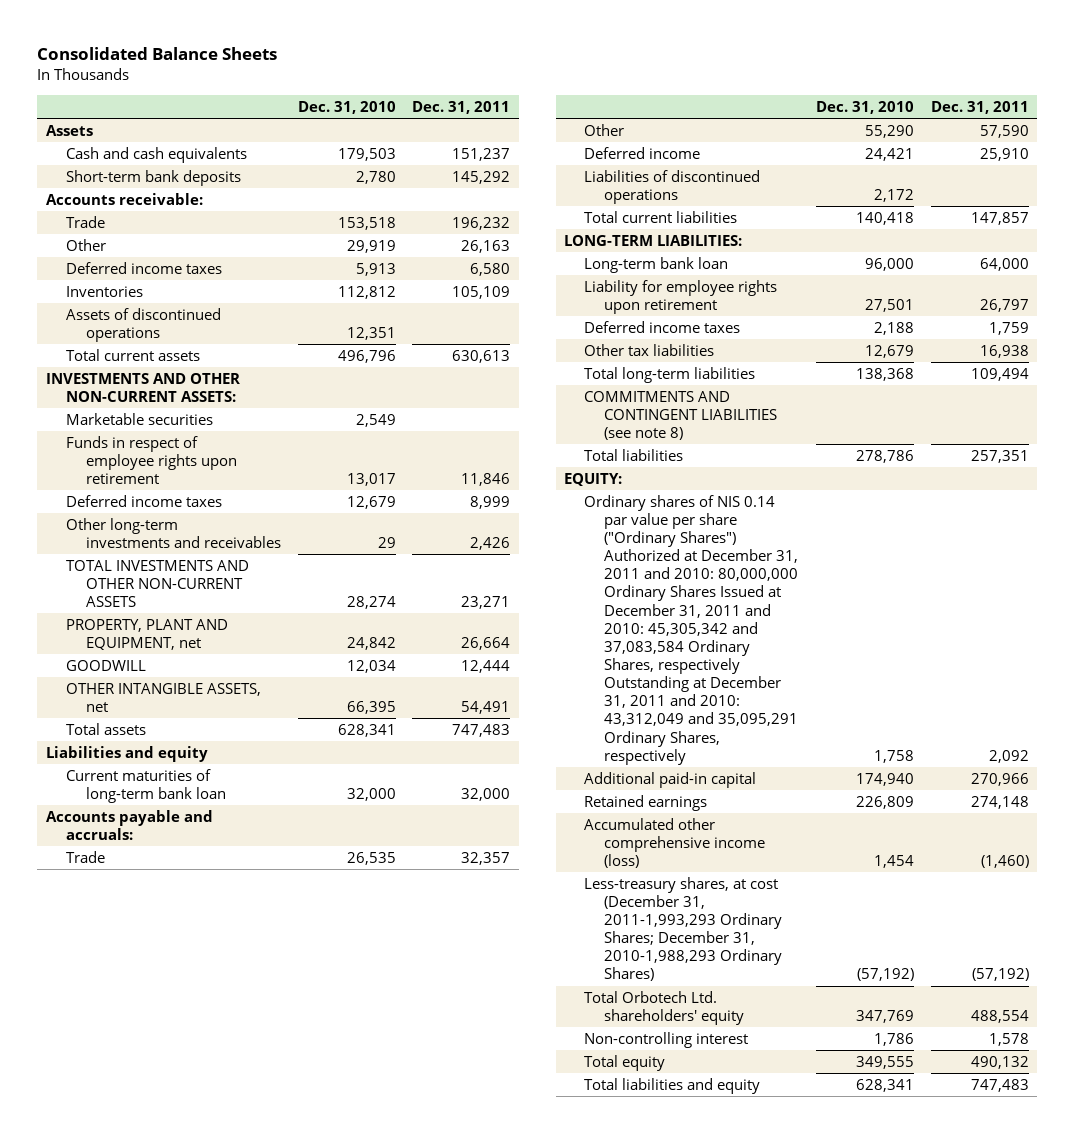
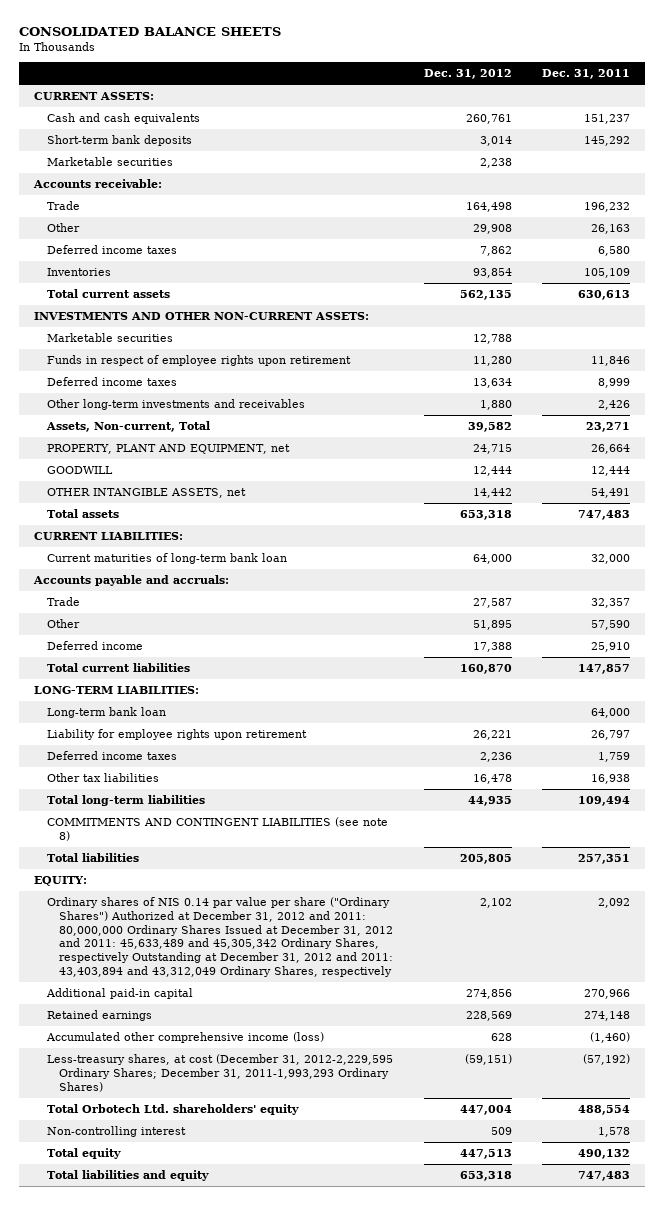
- Consolidated Balance Sheets
+ CONSOLIDATED BALANCE SHEETS
- | Dec. 31, 2010 | Dec. 31, 2011
+ | Dec. 31, 2012 | Dec. 31, 2011
- Assets
+ CURRENT ASSETS:
+ Marketable securities | 2,238 |
- Assets of discontinued operations | 12,351 |
- TOTAL INVESTMENTS AND OTHER NON-CURRENT ASSETS | 28,274 | 23,271
+ Assets, Non-current, Total | 39,582 | 23,271
- Liabilities and equity
+ CURRENT LIABILITIES:
- Liabilities of discontinued operations | 2,172 |
- Ordinary shares of NIS 0.14 par value per share ("Ordinary Shares") Authorized at December 31, 2011 and 2010: 80,000,000 Ordinary Shares Issued at December 31, 2011 and 2010: 45,305,342 and 37,083,584 Ordinary Shares, respectively Outstanding at December 31, 2011 and 2010: 43,312,049 and 35,095,291 Ordinary Shares, respectively | 1,758 | 2,092
+ Ordinary shares of NIS 0.14 par value per share ("Ordinary Shares") Authorized at December 31, 2012 and 2011: 80,000,000 Ordinary Shares Issued at December 31, 2012 and 2011: 45,633,489 and 45,305,342 Ordinary Shares, respectively Outstanding at December 31, 2012 and 2011: 43,403,894 and 43,312,049 Ordinary Shares, respectively | 2,102 | 2,092
- Less-treasury shares, at cost (December 31, 2011-1,993,293 Ordinary Shares; December 31, 2010-1,988,293 Ordinary Shares) | (57,192) | (57,192)
+ Less-treasury shares, at cost (December 31, 2012-2,229,595 Ordinary Shares; December 31, 2011-1,993,293 Ordinary Shares) | (59,151) | (57,192)

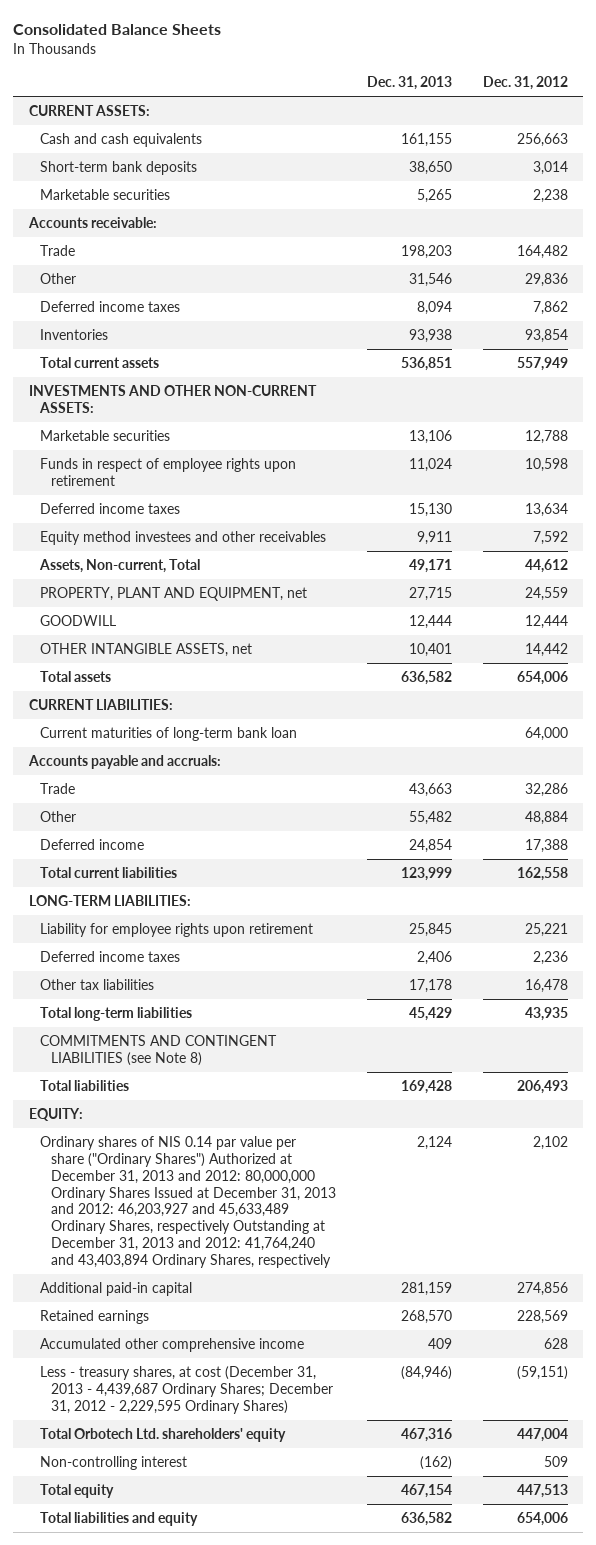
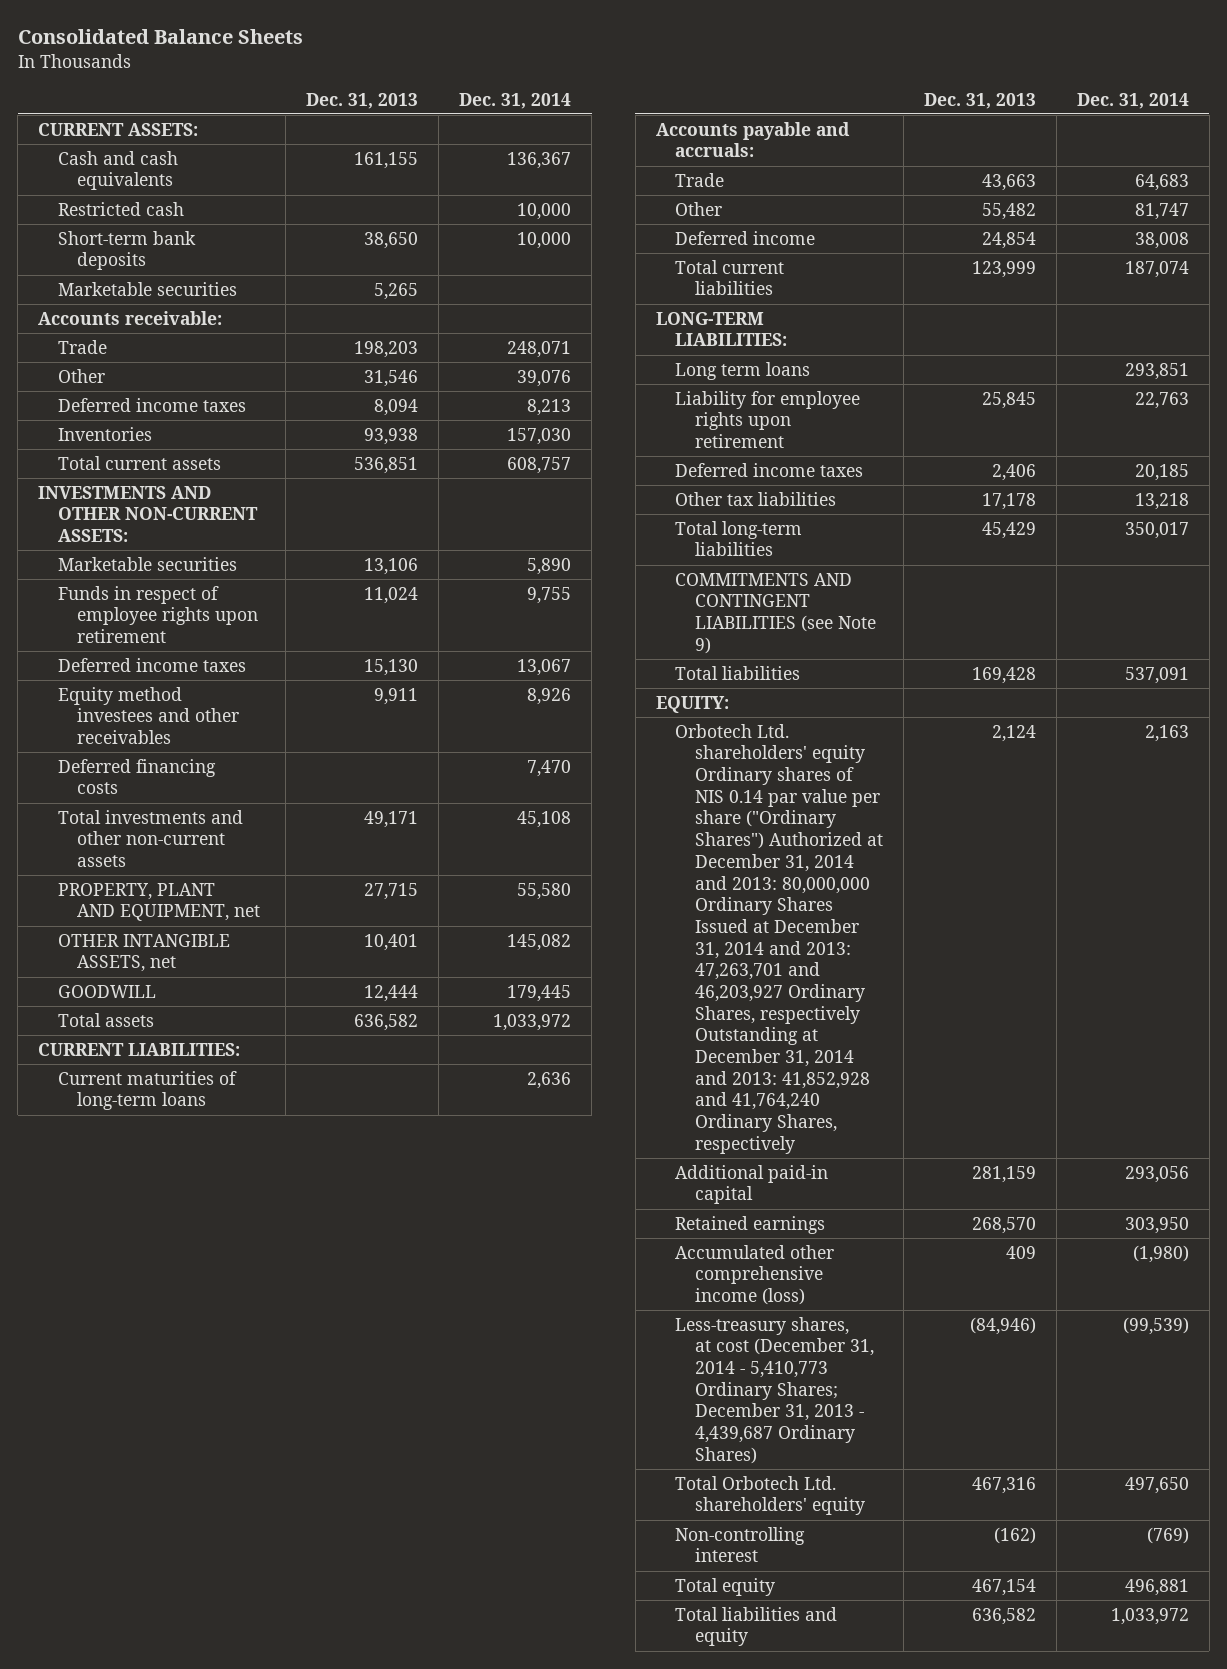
- | Dec. 31, 2013 | Dec. 31, 2012
+ | Dec. 31, 2013 | Dec. 31, 2014
+ Restricted cash | | 10,000
- Assets, Non-current, Total | 49,171 | 44,612
+ Deferred financing costs | | 7,470
+ Total investments and other non-current assets | 49,171 | 45,108
moved down: GOODWILL | 12,444 | 179,445
- Current maturities of long-term bank loan | | 64,000
+ Current maturities of long-term loans | | 2,636
+ Long term loans | | 293,851
- COMMITMENTS AND CONTINGENT LIABILITIES (see Note 8)
+ COMMITMENTS AND CONTINGENT LIABILITIES (see Note 9)
- Ordinary shares of NIS 0.14 par value per share ("Ordinary Shares") Authorized at December 31, 2013 and 2012: 80,000,000 Ordinary Shares Issued at December 31, 2013 and 2012: 46,203,927 and 45,633,489 Ordinary Shares, respectively Outstanding at December 31, 2013 and 2012: 41,764,240 and 43,403,894 Ordinary Shares, respectively | 2,124 | 2,102
+ Orbotech Ltd. shareholders' equity Ordinary shares of NIS 0.14 par value per share ("Ordinary Shares") Authorized at December 31, 2014 and 2013: 80,000,000 Ordinary Shares Issued at December 31, 2014 and 2013: 47,263,701 and 46,203,927 Ordinary Shares, respectively Outstanding at December 31, 2014 and 2013: 41,852,928 and 41,764,240 Ordinary Shares, respectively | 2,124 | 2,163
- Accumulated other comprehensive income | 409 | 628
- Less - treasury shares, at cost (December 31, 2013 - 4,439,687 Ordinary Shares; December 31, 2012 - 2,229,595 Ordinary Shares) | (84,946) | (59,151)
+ Accumulated other comprehensive income (loss) | 409 | (1,980)
+ Less-treasury shares, at cost (December 31, 2014 - 5,410,773 Ordinary Shares; December 31, 2013 - 4,439,687 Ordinary Shares) | (84,946) | (99,539)

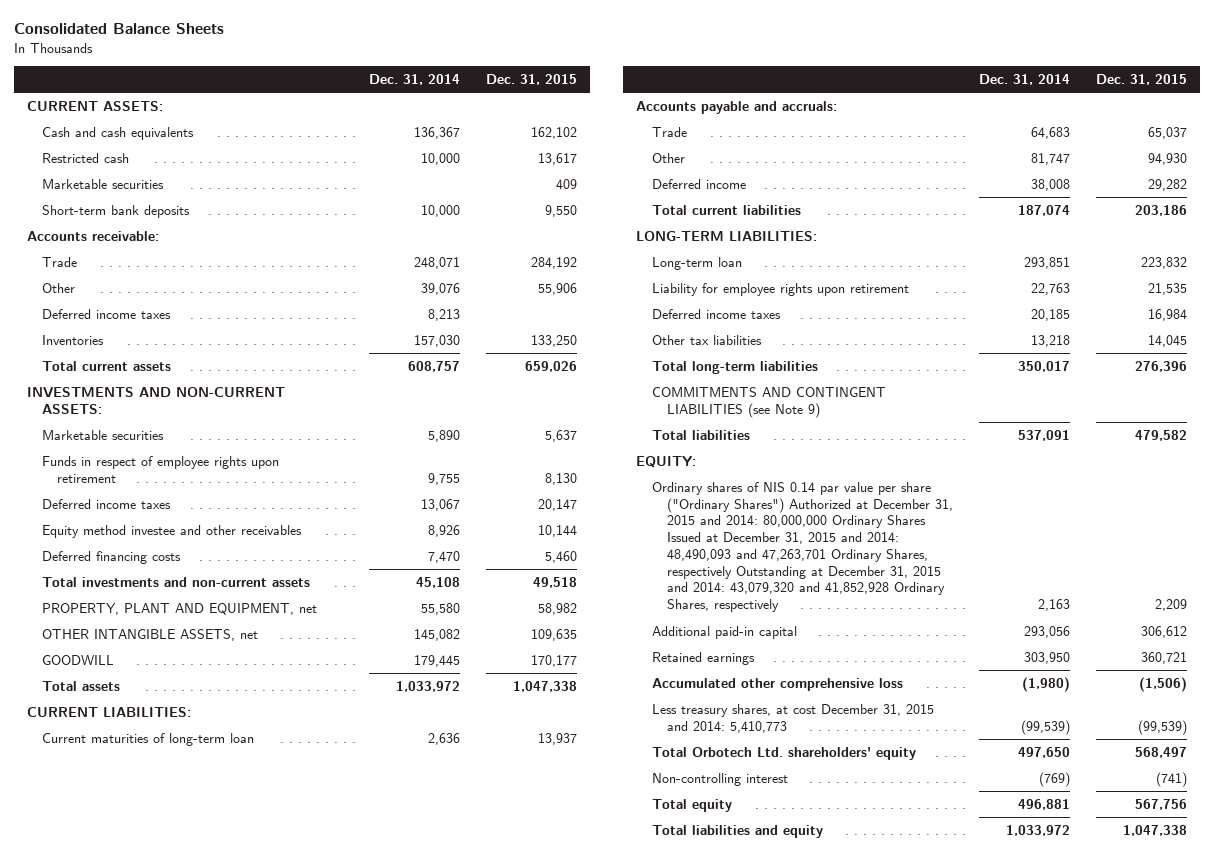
- | Dec. 31, 2013 | Dec. 31, 2014
+ | Dec. 31, 2014 | Dec. 31, 2015
moved down: Short-term bank deposits | 10,000 | 9,550
- INVESTMENTS AND OTHER NON-CURRENT ASSETS:
+ INVESTMENTS AND NON-CURRENT ASSETS:
- Equity method investees and other receivables | 9,911 | 8,926
+ Equity method investee and other receivables | 8,926 | 10,144
- Total investments and other non-current assets | 49,171 | 45,108
+ Total investments and non-current assets | 45,108 | 49,518
- Current maturities of long-term loans | | 2,636
+ Current maturities of long-term loan | 2,636 | 13,937
- Long term loans | | 293,851
+ Long-term loan | 293,851 | 223,832
- Orbotech Ltd. shareholders' equity Ordinary shares of NIS 0.14 par value per share ("Ordinary Shares") Authorized at December 31, 2014 and 2013: 80,000,000 Ordinary Shares Issued at December 31, 2014 and 2013: 47,263,701 and 46,203,927 Ordinary Shares, respectively Outstanding at December 31, 2014 and 2013: 41,852,928 and 41,764,240 Ordinary Shares, respectively | 2,124 | 2,163
+ Ordinary shares of NIS 0.14 par value per share ("Ordinary Shares") Authorized at December 31, 2015 and 2014: 80,000,000 Ordinary Shares Issued at December 31, 2015 and 2014: 48,490,093 and 47,263,701 Ordinary Shares, respectively Outstanding at December 31, 2015 and 2014: 43,079,320 and 41,852,928 Ordinary Shares, respectively | 2,163 | 2,209
- Accumulated other comprehensive income (loss) | 409 | (1,980)
- Less-treasury shares, at cost (December 31, 2014 - 5,410,773 Ordinary Shares; December 31, 2013 - 4,439,687 Ordinary Shares) | (84,946) | (99,539)
+ Accumulated other comprehensive loss | (1,980) | (1,506)
+ Less treasury shares, at cost December 31, 2015 and 2014: 5,410,773 | (99,539) | (99,539)

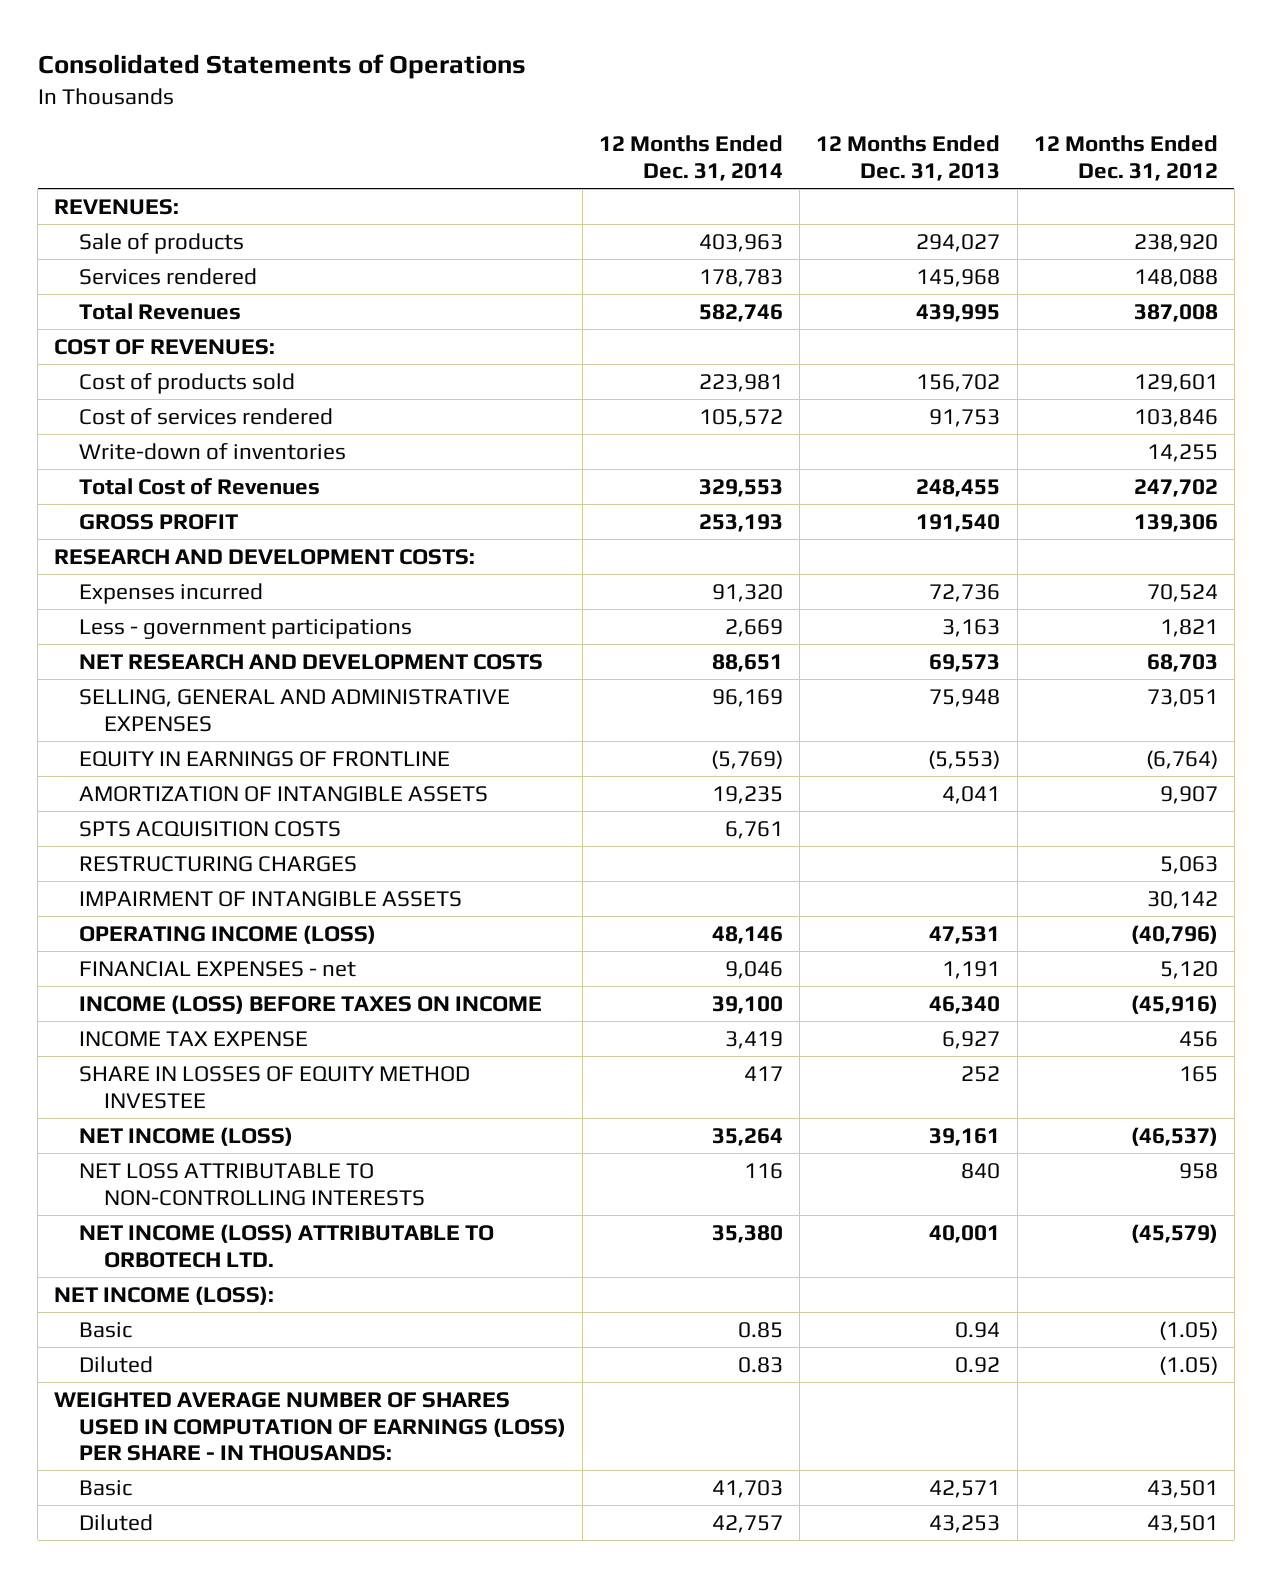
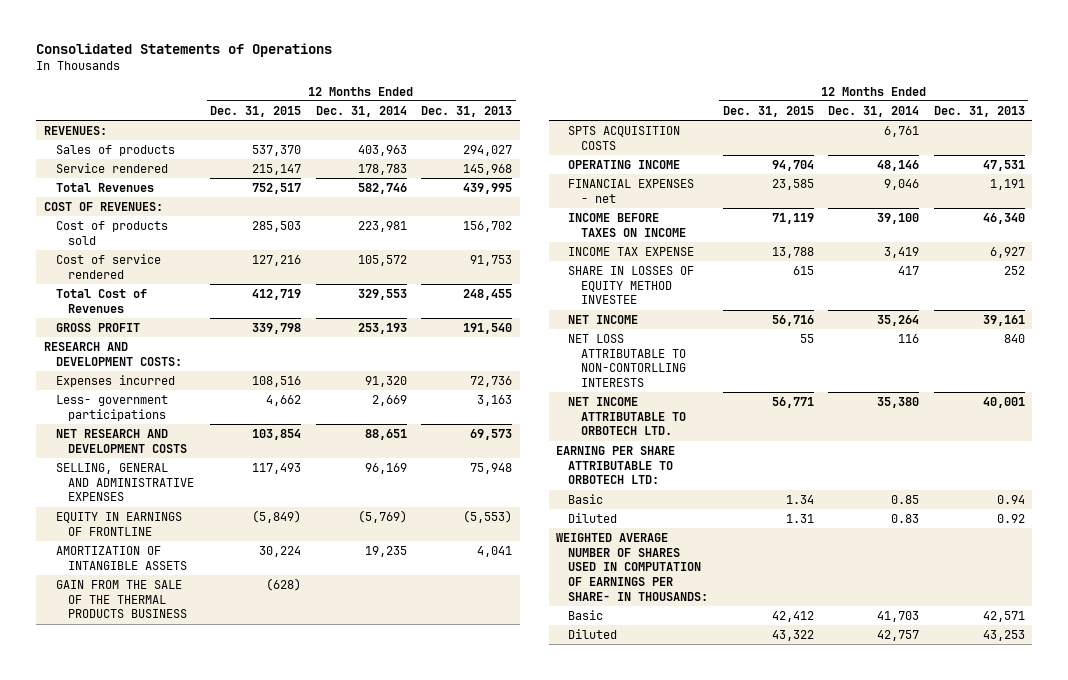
- | 12 Months Ended Dec. 31, 2014 | 12 Months Ended Dec. 31, 2013 | 12 Months Ended Dec. 31, 2012
+ | 12 Months Ended Dec. 31, 2015 | 12 Months Ended Dec. 31, 2014 | 12 Months Ended Dec. 31, 2013
- Sale of products | 403,963 | 294,027 | 238,920
- Services rendered | 178,783 | 145,968 | 148,088
+ Sales of products | 537,370 | 403,963 | 294,027
+ Service rendered | 215,147 | 178,783 | 145,968
- Cost of services rendered | 105,572 | 91,753 | 103,846
- Write-down of inventories | | | 14,255
+ Cost of service rendered | 127,216 | 105,572 | 91,753
- Less - government participations | 2,669 | 3,163 | 1,821
+ Less- government participations | 4,662 | 2,669 | 3,163
+ GAIN FROM THE SALE OF THE THERMAL PRODUCTS BUSINESS | (628) | |
- RESTRUCTURING CHARGES | | | 5,063
- IMPAIRMENT OF INTANGIBLE ASSETS | | | 30,142
- OPERATING INCOME (LOSS) | 48,146 | 47,531 | (40,796)
+ OPERATING INCOME | 94,704 | 48,146 | 47,531
- INCOME (LOSS) BEFORE TAXES ON INCOME | 39,100 | 46,340 | (45,916)
+ INCOME BEFORE TAXES ON INCOME | 71,119 | 39,100 | 46,340
- NET INCOME (LOSS) | 35,264 | 39,161 | (46,537)
- NET LOSS ATTRIBUTABLE TO NON-CONTROLLING INTERESTS | 116 | 840 | 958
- NET INCOME (LOSS) ATTRIBUTABLE TO ORBOTECH LTD. | 35,380 | 40,001 | (45,579)
- NET INCOME (LOSS):
+ NET INCOME | 56,716 | 35,264 | 39,161
+ NET LOSS ATTRIBUTABLE TO NON-CONTORLLING INTERESTS | 55 | 116 | 840
+ NET INCOME ATTRIBUTABLE TO ORBOTECH LTD. | 56,771 | 35,380 | 40,001
+ EARNING PER SHARE ATTRIBUTABLE TO ORBOTECH LTD:
- WEIGHTED AVERAGE NUMBER OF SHARES USED IN COMPUTATION OF EARNINGS (LOSS) PER SHARE - IN THOUSANDS:
+ WEIGHTED AVERAGE NUMBER OF SHARES USED IN COMPUTATION OF EARNINGS PER SHARE- IN THOUSANDS:

